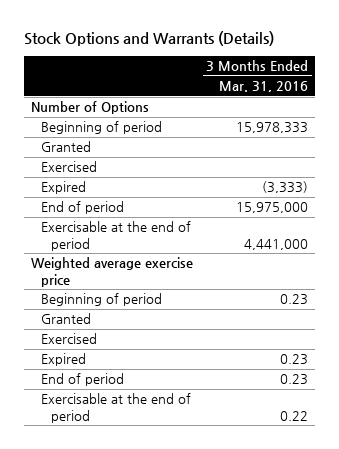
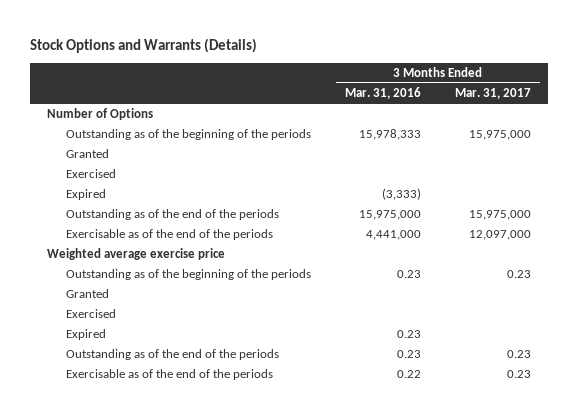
- | 3 Months Ended Mar. 31, 2016
+ | 3 Months Ended Mar. 31, 2016 | 3 Months Ended Mar. 31, 2017
- Beginning of period | 15,978,333
+ Outstanding as of the beginning of the periods | 15,978,333 | 15,975,000
- End of period | 15,975,000
- Exercisable at the end of period | 4,441,000
+ Outstanding as of the end of the periods | 15,975,000 | 15,975,000
+ Exercisable as of the end of the periods | 4,441,000 | 12,097,000
- Beginning of period | 0.23
+ Outstanding as of the beginning of the periods | 0.23 | 0.23
- End of period | 0.23
- Exercisable at the end of period | 0.22
+ Outstanding as of the end of the periods | 0.23 | 0.23
+ Exercisable as of the end of the periods | 0.22 | 0.23

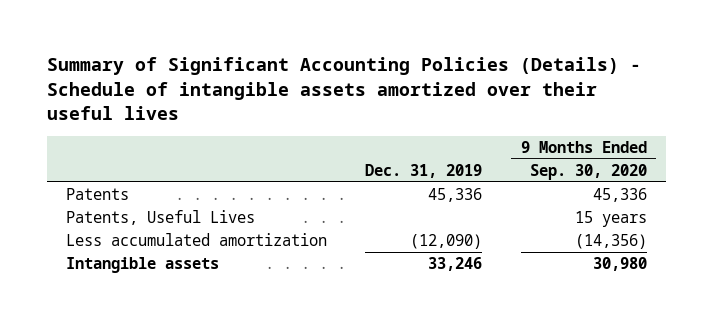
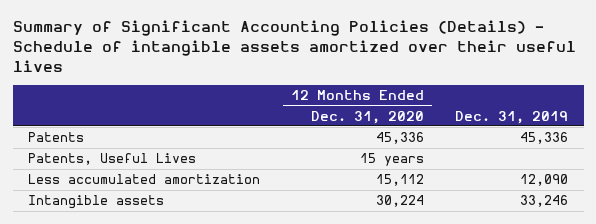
- | Dec. 31, 2019 | 9 Months Ended Sep. 30, 2020
+ | 12 Months Ended Dec. 31, 2020 | Dec. 31, 2019
- Less accumulated amortization | (12,090) | (14,356)
+ Less accumulated amortization | 15,112 | 12,090

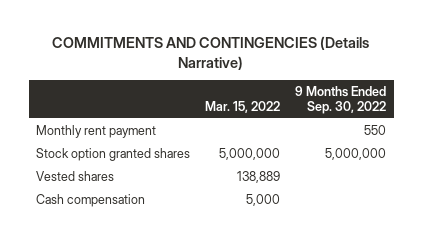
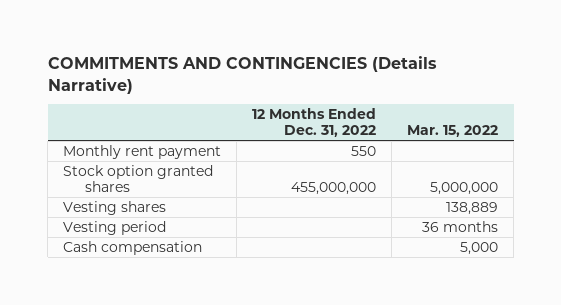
- | Mar. 15, 2022 | 9 Months Ended Sep. 30, 2022
+ | 12 Months Ended Dec. 31, 2022 | Mar. 15, 2022
- Vested shares | 138,889 |
+ Vesting shares | | 138,889
+ Vesting period | | 36 months

